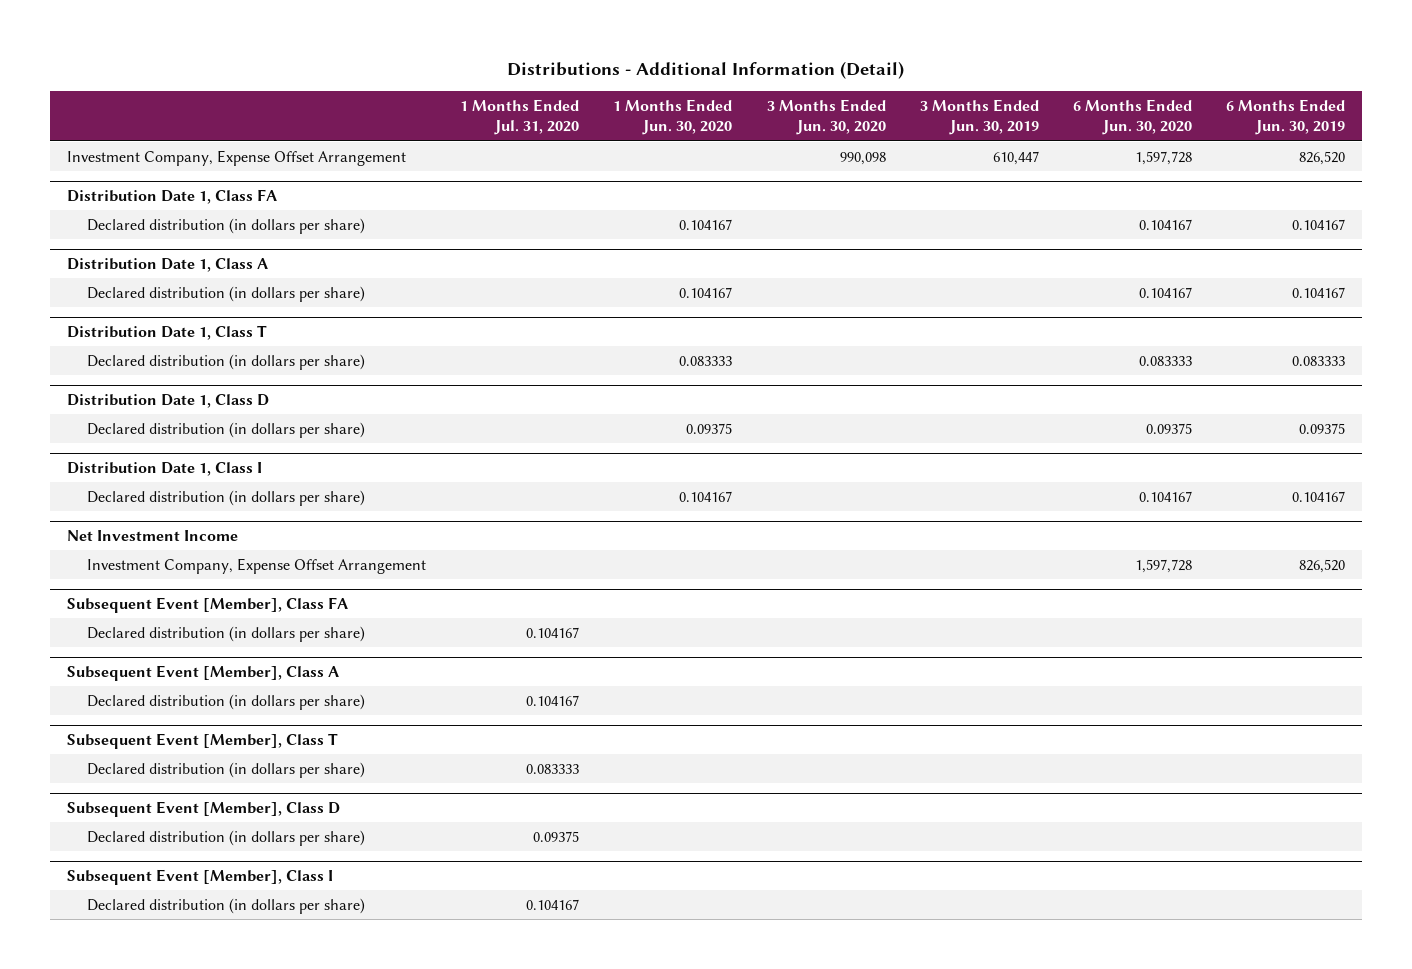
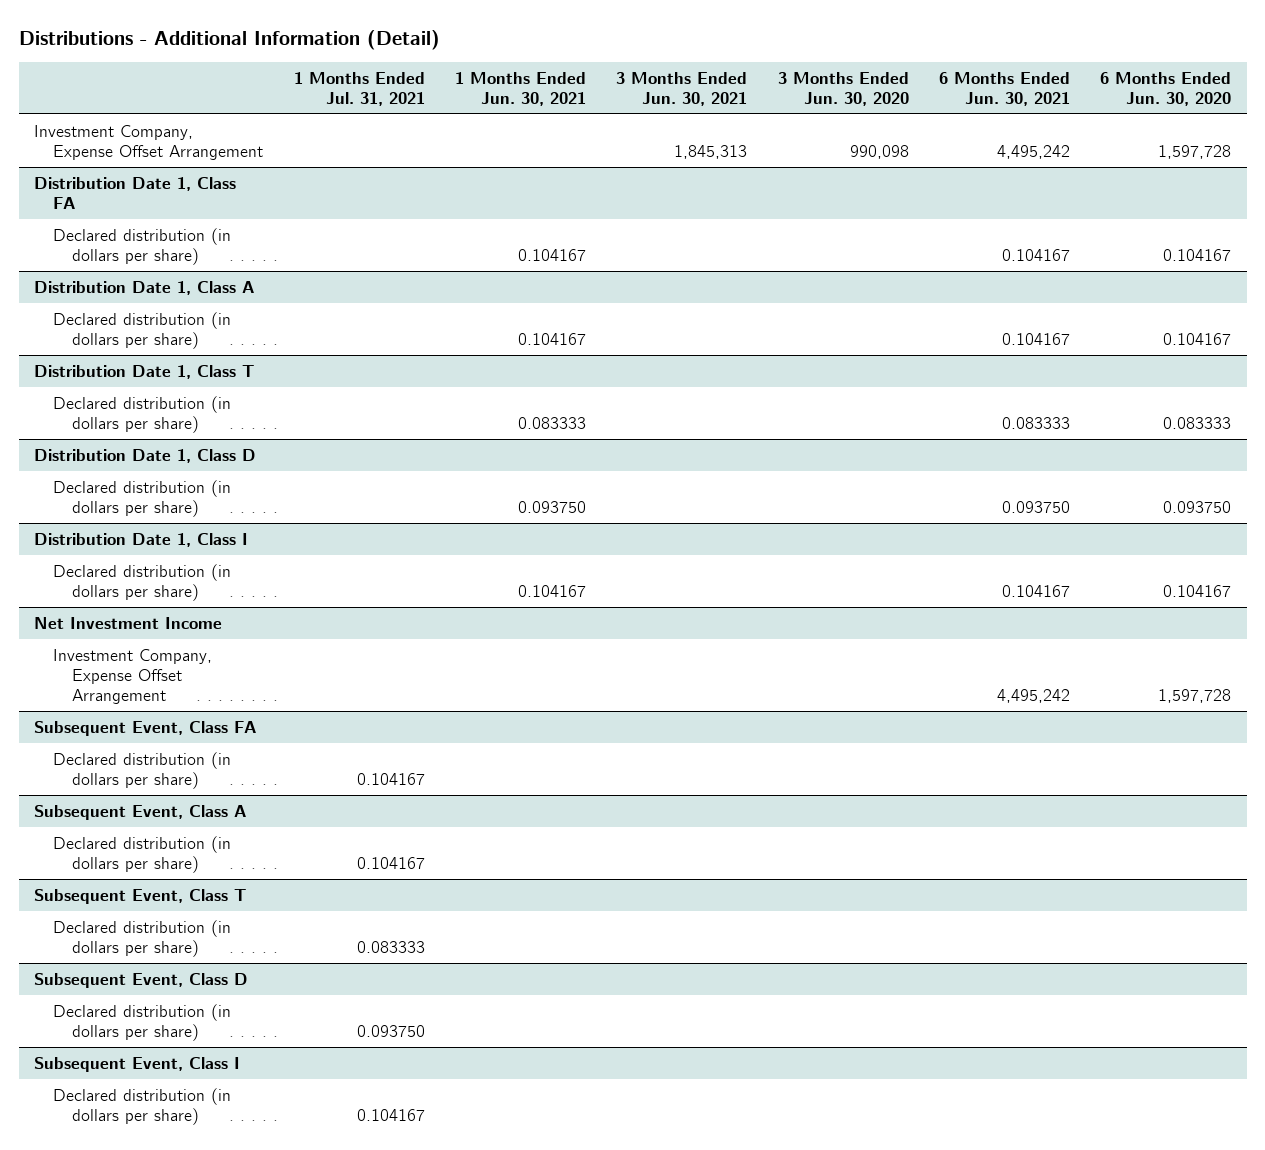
- | 1 Months Ended Jul. 31, 2020 | 1 Months Ended Jun. 30, 2020 | 3 Months Ended Jun. 30, 2020 | 3 Months Ended Jun. 30, 2019 | 6 Months Ended Jun. 30, 2020 | 6 Months Ended Jun. 30, 2019
+ | 1 Months Ended Jul. 31, 2021 | 1 Months Ended Jun. 30, 2021 | 3 Months Ended Jun. 30, 2021 | 3 Months Ended Jun. 30, 2020 | 6 Months Ended Jun. 30, 2021 | 6 Months Ended Jun. 30, 2020
@ Distribution Date 1, Class D
- Declared distribution (in dollars per share) | | 0.09375 | | | 0.09375 | 0.09375
+ Declared distribution (in dollars per share) | | 0.093750 | | | 0.093750 | 0.093750
- Subsequent Event [Member], Class FA
+ Subsequent Event, Class FA
- Subsequent Event [Member], Class A
+ Subsequent Event, Class A
- Subsequent Event [Member], Class T
+ Subsequent Event, Class T
- Subsequent Event [Member], Class D
+ Subsequent Event, Class D
- Subsequent Event [Member], Class I
+ Subsequent Event, Class I

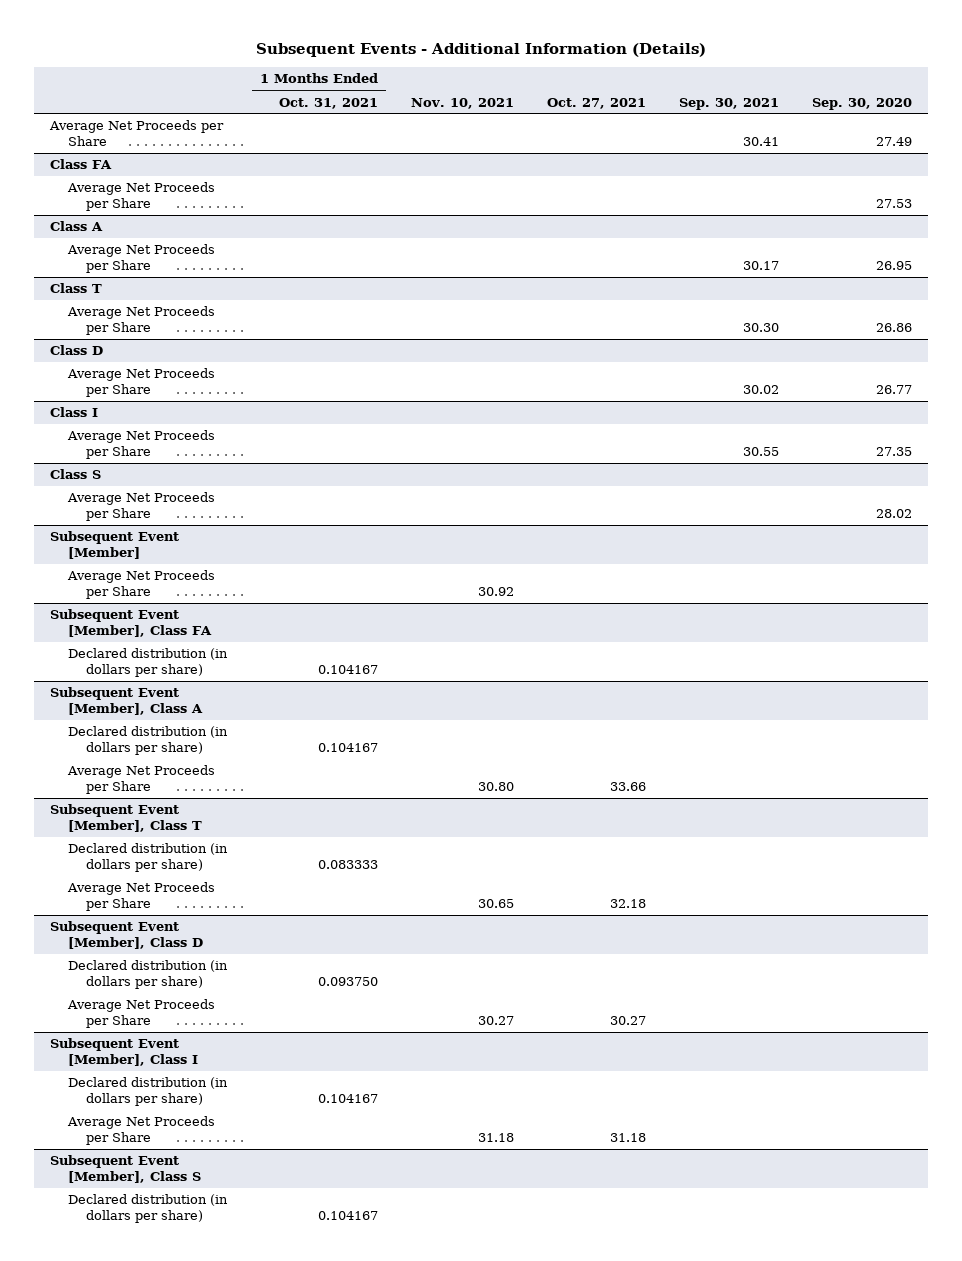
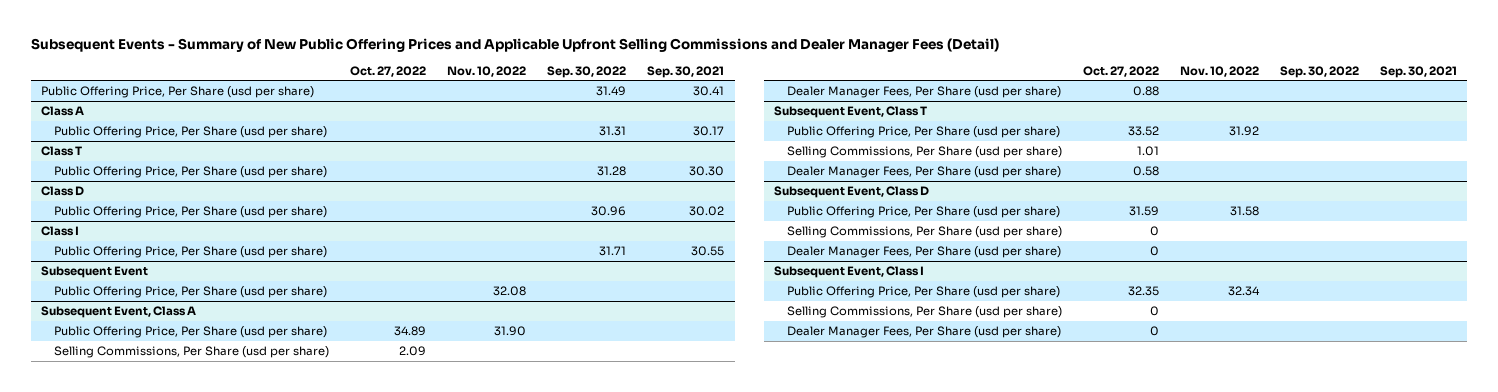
- Subsequent Events - Additional Information (Details)
+ Subsequent Events - Summary of New Public Offering Prices and Applicable Upfront Selling Commissions and Dealer Manager Fees (Detail)
- | 1 Months Ended Oct. 31, 2021 | Nov. 10, 2021 | Oct. 27, 2021 | Sep. 30, 2021 | Sep. 30, 2020
+ | Oct. 27, 2022 | Nov. 10, 2022 | Sep. 30, 2022 | Sep. 30, 2021
- Average Net Proceeds per Share | | | | 30.41 | 27.49
- Class FA
- Average Net Proceeds per Share | | | | | 27.53
+ Public Offering Price, Per Share (usd per share) | | | 31.49 | 30.41
@ Class A
- Average Net Proceeds per Share | | | | 30.17 | 26.95
+ Public Offering Price, Per Share (usd per share) | | | 31.31 | 30.17
@ Class T
- Average Net Proceeds per Share | | | | 30.30 | 26.86
+ Public Offering Price, Per Share (usd per share) | | | 31.28 | 30.30
@ Class D
- Average Net Proceeds per Share | | | | 30.02 | 26.77
+ Public Offering Price, Per Share (usd per share) | | | 30.96 | 30.02
@ Class I
- Average Net Proceeds per Share | | | | 30.55 | 27.35
- Class S
- Average Net Proceeds per Share | | | | | 28.02
- Subsequent Event [Member]
- Average Net Proceeds per Share | | 30.92 | | |
- Subsequent Event [Member], Class FA
- Declared distribution (in dollars per share) | 0.104167 | | | |
- Subsequent Event [Member], Class A
- Declared distribution (in dollars per share) | 0.104167 | | | |
- Average Net Proceeds per Share | | 30.80 | 33.66 | |
- Subsequent Event [Member], Class T
- Declared distribution (in dollars per share) | 0.083333 | | | |
- Average Net Proceeds per Share | | 30.65 | 32.18 | |
- Subsequent Event [Member], Class D
- Declared distribution (in dollars per share) | 0.093750 | | | |
- Average Net Proceeds per Share | | 30.27 | 30.27 | |
- Subsequent Event [Member], Class I
- Declared distribution (in dollars per share) | 0.104167 | | | |
- Average Net Proceeds per Share | | 31.18 | 31.18 | |
- Subsequent Event [Member], Class S
- Declared distribution (in dollars per share) | 0.104167 | | | |
@ Class I
+ Public Offering Price, Per Share (usd per share) | | | 31.71 | 30.55
+ Subsequent Event
+ Public Offering Price, Per Share (usd per share) | | 32.08 | |
+ Subsequent Event, Class A
+ Public Offering Price, Per Share (usd per share) | 34.89 | 31.90 | |
+ Selling Commissions, Per Share (usd per share) | 2.09 | | |
+ Dealer Manager Fees, Per Share (usd per share) | 0.88 | | |
+ Subsequent Event, Class T
+ Public Offering Price, Per Share (usd per share) | 33.52 | 31.92 | |
+ Selling Commissions, Per Share (usd per share) | 1.01 | | |
+ Dealer Manager Fees, Per Share (usd per share) | 0.58 | | |
+ Subsequent Event, Class D
+ Public Offering Price, Per Share (usd per share) | 31.59 | 31.58 | |
+ Selling Commissions, Per Share (usd per share) | 0 | | |
+ Dealer Manager Fees, Per Share (usd per share) | 0 | | |
+ Subsequent Event, Class I
+ Public Offering Price, Per Share (usd per share) | 32.35 | 32.34 | |
+ Selling Commissions, Per Share (usd per share) | 0 | | |
+ Dealer Manager Fees, Per Share (usd per share) | 0 | | |

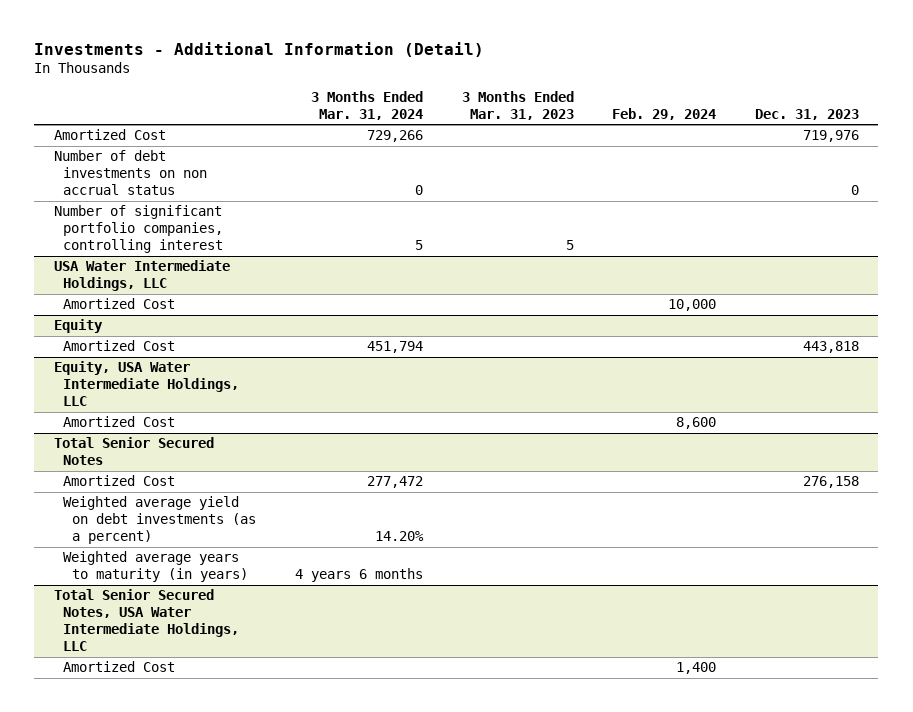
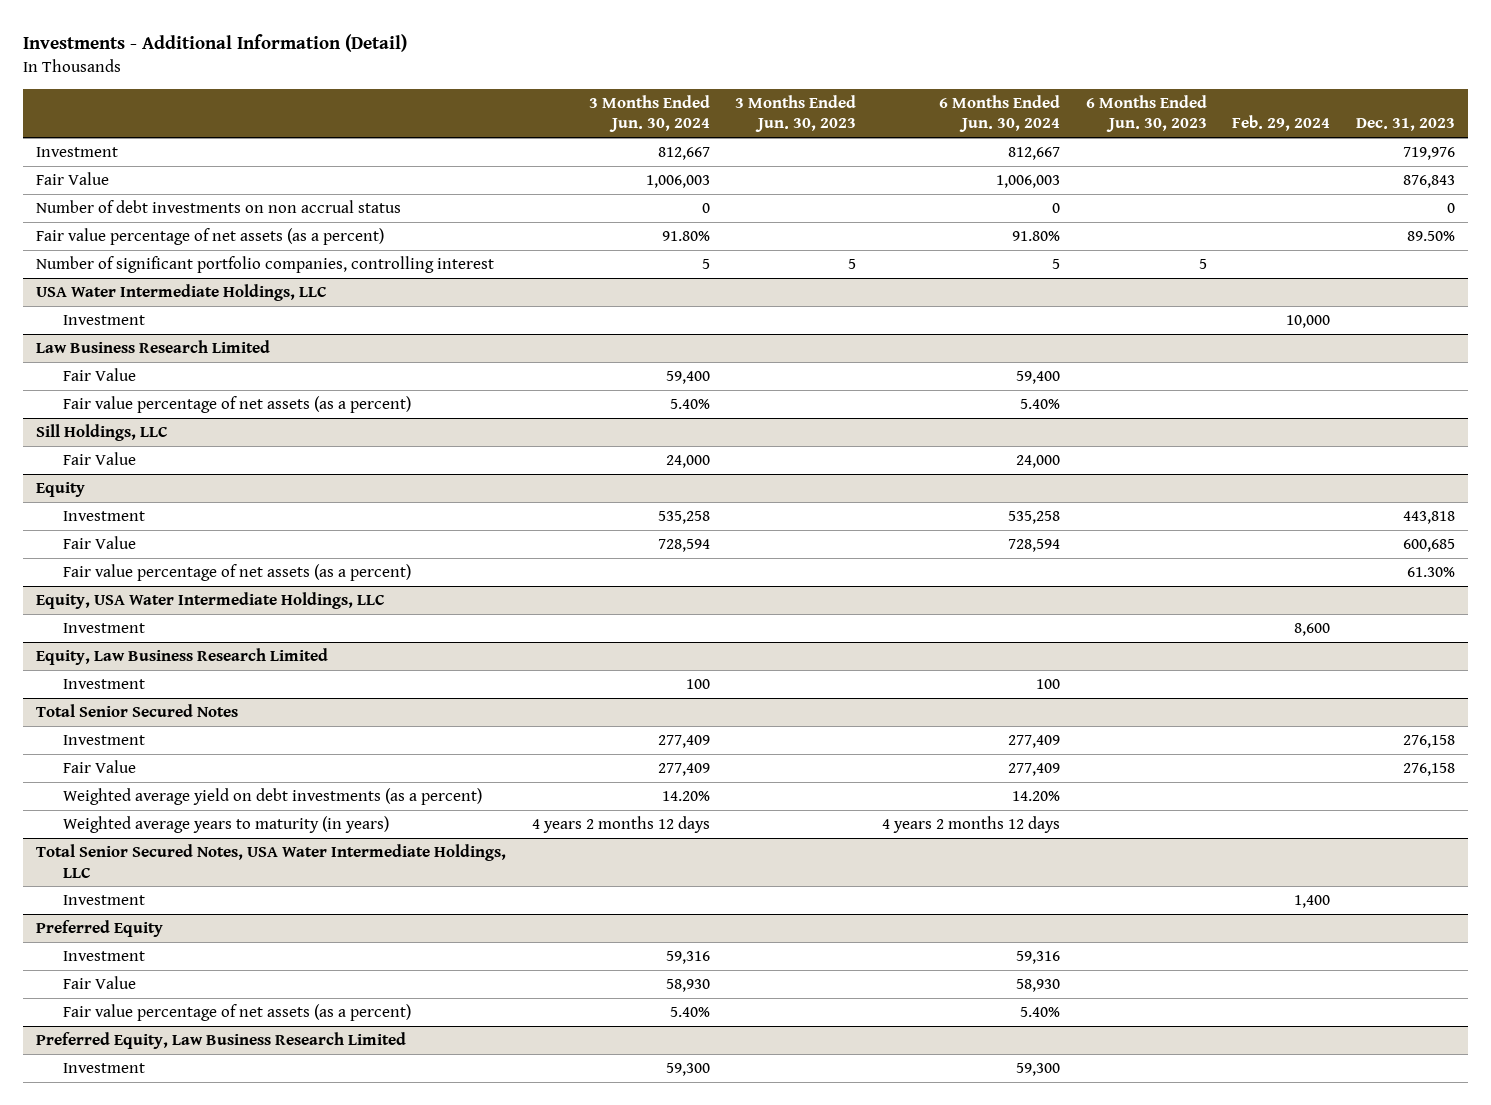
- | 3 Months Ended Mar. 31, 2024 | 3 Months Ended Mar. 31, 2023 | Feb. 29, 2024 | Dec. 31, 2023
+ | 3 Months Ended Jun. 30, 2024 | 3 Months Ended Jun. 30, 2023 | 6 Months Ended Jun. 30, 2024 | 6 Months Ended Jun. 30, 2023 | Feb. 29, 2024 | Dec. 31, 2023
- Amortized Cost | 729,266 | | | 719,976
+ Investment | 812,667 | | 812,667 | | | 719,976
+ Fair Value | 1,006,003 | | 1,006,003 | | | 876,843
+ Fair value percentage of net assets (as a percent) | 91.80% | | 91.80% | | | 89.50%
@ USA Water Intermediate Holdings, LLC
- Amortized Cost | | | 10,000 |
+ Investment | | | | | 10,000 |
+ Law Business Research Limited
+ Fair Value | 59,400 | | 59,400 | | |
+ Fair value percentage of net assets (as a percent) | 5.40% | | 5.40% | | |
+ Sill Holdings, LLC
+ Fair Value | 24,000 | | 24,000 | | |
@ Equity
- Amortized Cost | 451,794 | | | 443,818
+ Investment | 535,258 | | 535,258 | | | 443,818
+ Fair Value | 728,594 | | 728,594 | | | 600,685
+ Fair value percentage of net assets (as a percent) | | | | | | 61.30%
@ Equity, USA Water Intermediate Holdings, LLC
- Amortized Cost | | | 8,600 |
+ Investment | | | | | 8,600 |
+ Equity, Law Business Research Limited
+ Investment | 100 | | 100 | | |
@ Total Senior Secured Notes
- Amortized Cost | 277,472 | | | 276,158
+ Investment | 277,409 | | 277,409 | | | 276,158
+ Fair Value | 277,409 | | 277,409 | | | 276,158
@ Total Senior Secured Notes, USA Water Intermediate Holdings, LLC
- Amortized Cost | | | 1,400 |
+ Investment | | | | | 1,400 |
+ Preferred Equity
+ Investment | 59,316 | | 59,316 | | |
+ Fair Value | 58,930 | | 58,930 | | |
+ Fair value percentage of net assets (as a percent) | 5.40% | | 5.40% | | |
+ Preferred Equity, Law Business Research Limited
+ Investment | 59,300 | | 59,300 | | |

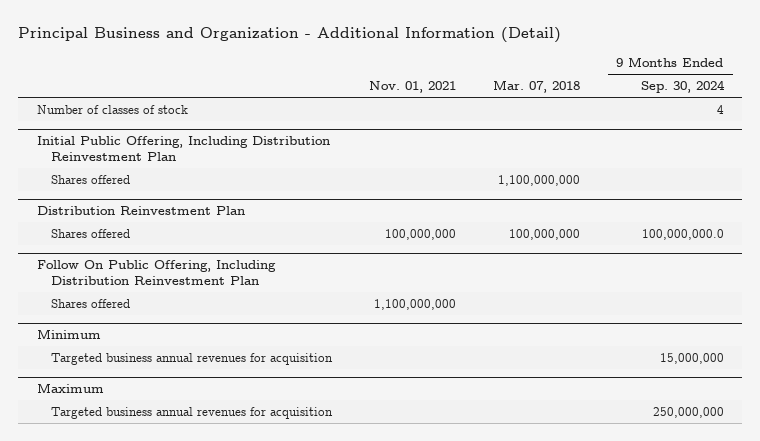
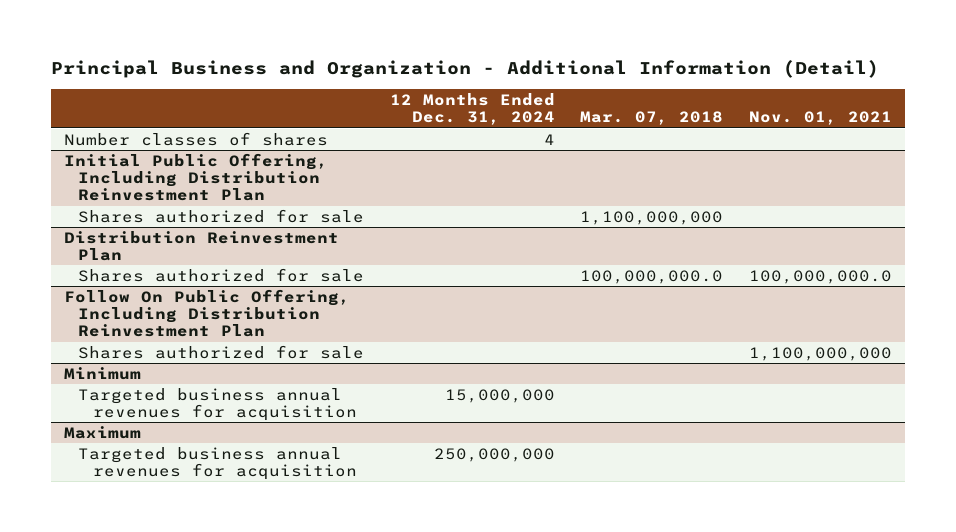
- | Nov. 01, 2021 | Mar. 07, 2018 | 9 Months Ended Sep. 30, 2024
+ | 12 Months Ended Dec. 31, 2024 | Mar. 07, 2018 | Nov. 01, 2021
- Number of classes of stock | | | 4
+ Number classes of shares | 4 | |
@ Initial Public Offering, Including Distribution Reinvestment Plan
- Shares offered | | 1,100,000,000 |
+ Shares authorized for sale | | 1,100,000,000 |
@ Distribution Reinvestment Plan
- Shares offered | 100,000,000 | 100,000,000 | 100,000,000.0
+ Shares authorized for sale | | 100,000,000.0 | 100,000,000.0
@ Follow On Public Offering, Including Distribution Reinvestment Plan
- Shares offered | 1,100,000,000 | |
+ Shares authorized for sale | | | 1,100,000,000

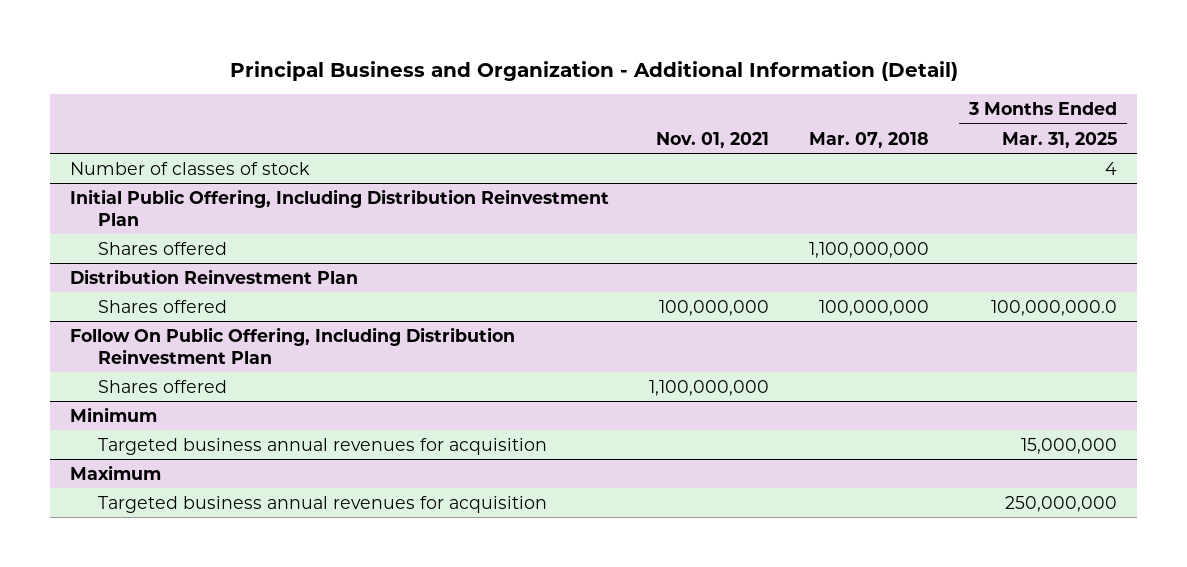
- | 12 Months Ended Dec. 31, 2024 | Mar. 07, 2018 | Nov. 01, 2021
+ | Nov. 01, 2021 | Mar. 07, 2018 | 3 Months Ended Mar. 31, 2025
- Number classes of shares | 4 | |
+ Number of classes of stock | | | 4
@ Initial Public Offering, Including Distribution Reinvestment Plan
- Shares authorized for sale | | 1,100,000,000 |
+ Shares offered | | 1,100,000,000 |
@ Distribution Reinvestment Plan
- Shares authorized for sale | | 100,000,000.0 | 100,000,000.0
+ Shares offered | 100,000,000 | 100,000,000 | 100,000,000.0
@ Follow On Public Offering, Including Distribution Reinvestment Plan
- Shares authorized for sale | | | 1,100,000,000
+ Shares offered | 1,100,000,000 | |

